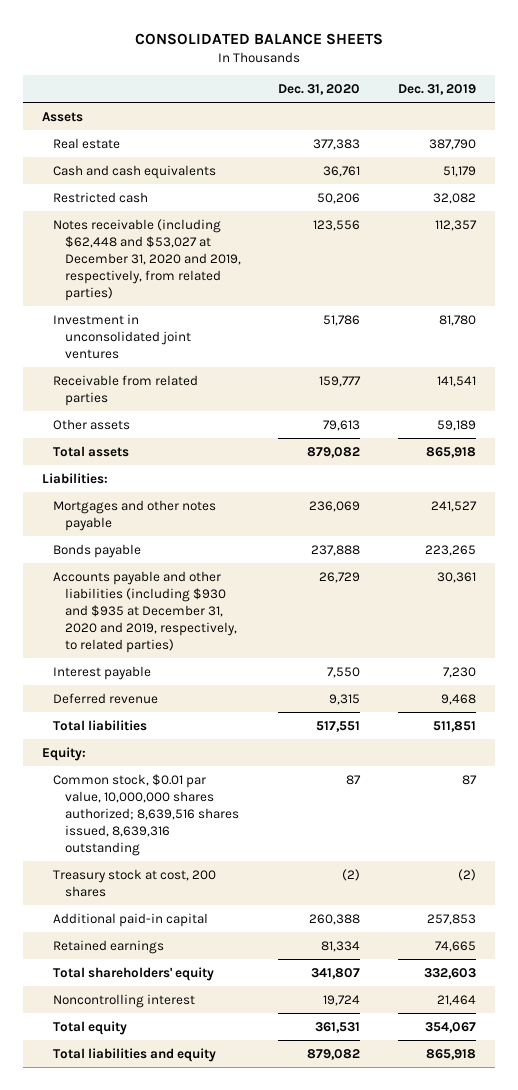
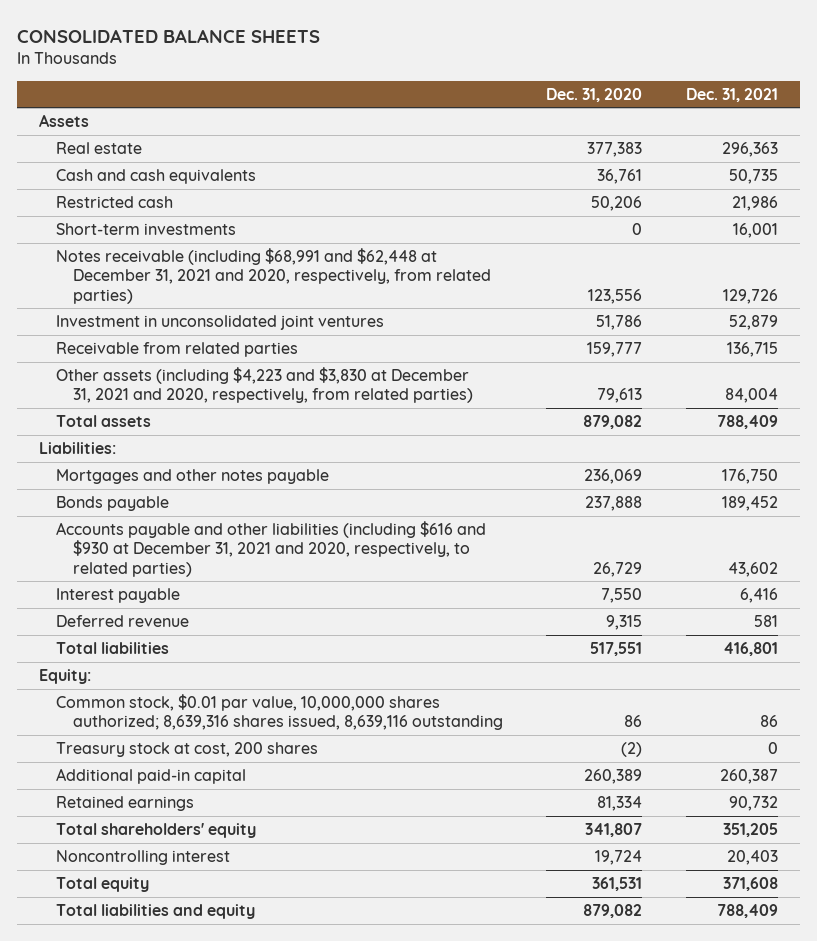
- | Dec. 31, 2020 | Dec. 31, 2019
+ | Dec. 31, 2020 | Dec. 31, 2021
- Notes receivable (including $62,448 and $53,027 at December 31, 2020 and 2019, respectively, from related parties) | 123,556 | 112,357
+ Short-term investments | 0 | 16,001
+ Notes receivable (including $68,991 and $62,448 at December 31, 2021 and 2020, respectively, from related parties) | 123,556 | 129,726
- Other assets | 79,613 | 59,189
+ Other assets (including $4,223 and $3,830 at December 31, 2021 and 2020, respectively, from related parties) | 79,613 | 84,004
- Accounts payable and other liabilities (including $930 and $935 at December 31, 2020 and 2019, respectively, to related parties) | 26,729 | 30,361
+ Accounts payable and other liabilities (including $616 and $930 at December 31, 2021 and 2020, respectively, to related parties) | 26,729 | 43,602
- Common stock, $0.01 par value, 10,000,000 shares authorized; 8,639,516 shares issued, 8,639,316 outstanding | 87 | 87
+ Common stock, $0.01 par value, 10,000,000 shares authorized; 8,639,316 shares issued, 8,639,116 outstanding | 86 | 86
- Additional paid-in capital | 260,388 | 257,853
+ Additional paid-in capital | 260,389 | 260,387

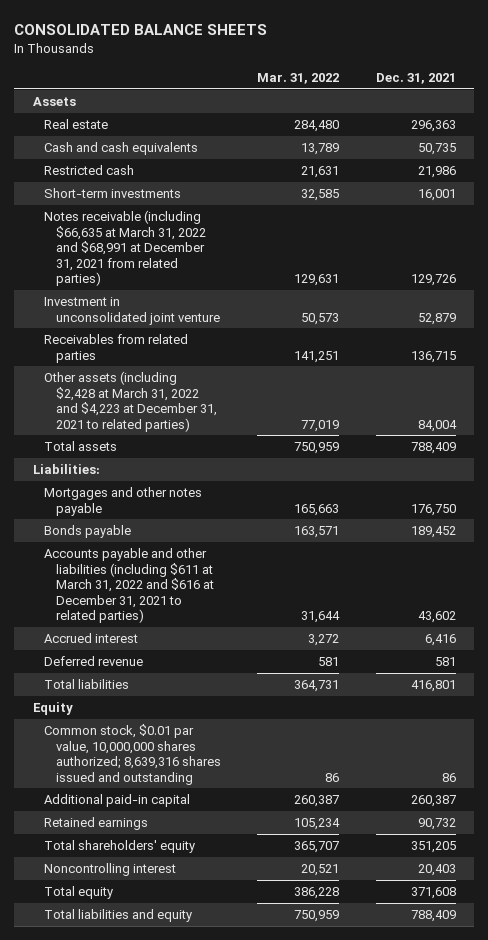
- | Dec. 31, 2020 | Dec. 31, 2021
+ | Mar. 31, 2022 | Dec. 31, 2021
- Notes receivable (including $68,991 and $62,448 at December 31, 2021 and 2020, respectively, from related parties) | 123,556 | 129,726
- Investment in unconsolidated joint ventures | 51,786 | 52,879
- Receivable from related parties | 159,777 | 136,715
- Other assets (including $4,223 and $3,830 at December 31, 2021 and 2020, respectively, from related parties) | 79,613 | 84,004
+ Notes receivable (including $66,635 at March 31, 2022 and $68,991 at December 31, 2021 from related parties) | 129,631 | 129,726
+ Investment in unconsolidated joint venture | 50,573 | 52,879
+ Receivables from related parties | 141,251 | 136,715
+ Other assets (including $2,428 at March 31, 2022 and $4,223 at December 31, 2021 to related parties) | 77,019 | 84,004
- Accounts payable and other liabilities (including $616 and $930 at December 31, 2021 and 2020, respectively, to related parties) | 26,729 | 43,602
- Interest payable | 7,550 | 6,416
+ Accounts payable and other liabilities (including $611 at March 31, 2022 and $616 at December 31, 2021 to related parties) | 31,644 | 43,602
+ Accrued interest | 3,272 | 6,416
- Equity:
- Common stock, $0.01 par value, 10,000,000 shares authorized; 8,639,316 shares issued, 8,639,116 outstanding | 86 | 86
- Treasury stock at cost, 200 shares | (2) | 0
+ Equity
+ Common stock, $0.01 par value, 10,000,000 shares authorized; 8,639,316 shares issued and outstanding | 86 | 86

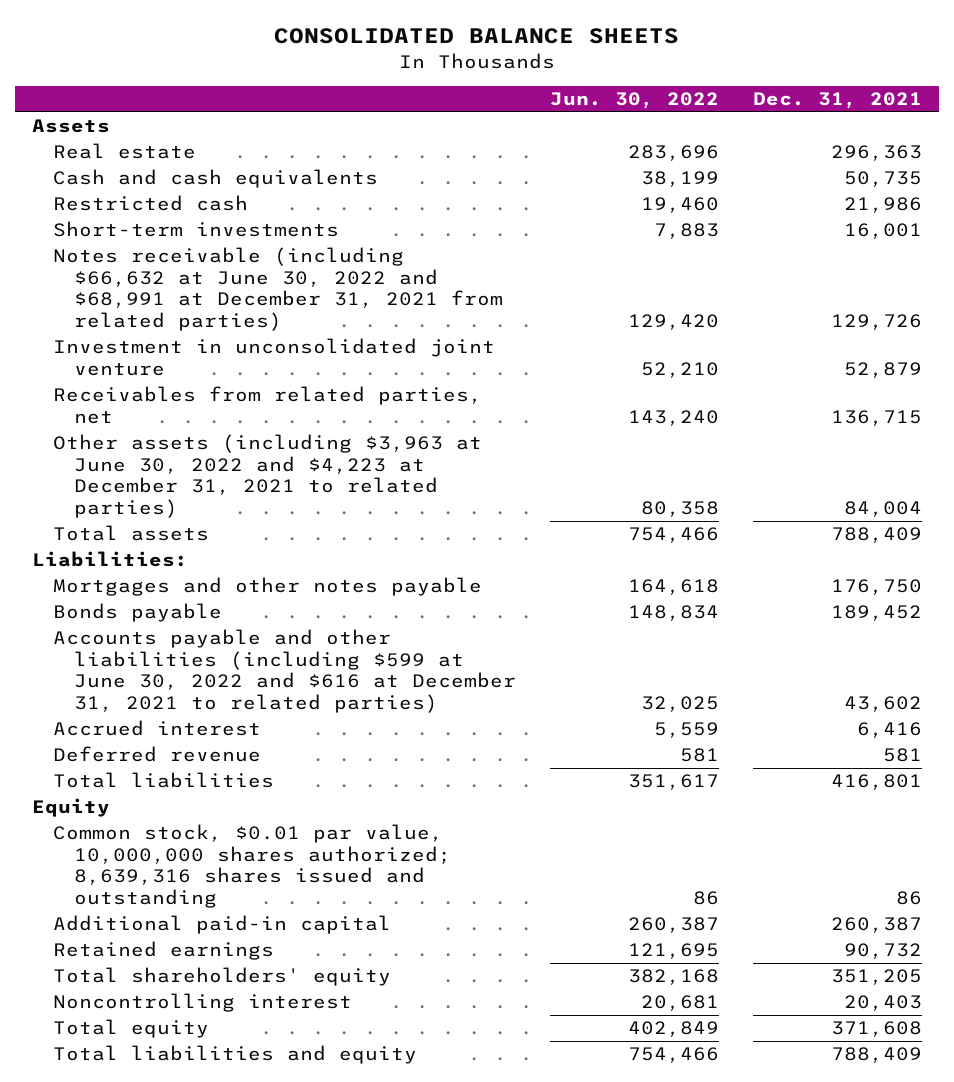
- | Mar. 31, 2022 | Dec. 31, 2021
+ | Jun. 30, 2022 | Dec. 31, 2021
- Notes receivable (including $66,635 at March 31, 2022 and $68,991 at December 31, 2021 from related parties) | 129,631 | 129,726
+ Notes receivable (including $66,632 at June 30, 2022 and $68,991 at December 31, 2021 from related parties) | 129,420 | 129,726
- Receivables from related parties | 141,251 | 136,715
- Other assets (including $2,428 at March 31, 2022 and $4,223 at December 31, 2021 to related parties) | 77,019 | 84,004
+ Receivables from related parties, net | 143,240 | 136,715
+ Other assets (including $3,963 at June 30, 2022 and $4,223 at December 31, 2021 to related parties) | 80,358 | 84,004
- Accounts payable and other liabilities (including $611 at March 31, 2022 and $616 at December 31, 2021 to related parties) | 31,644 | 43,602
+ Accounts payable and other liabilities (including $599 at June 30, 2022 and $616 at December 31, 2021 to related parties) | 32,025 | 43,602

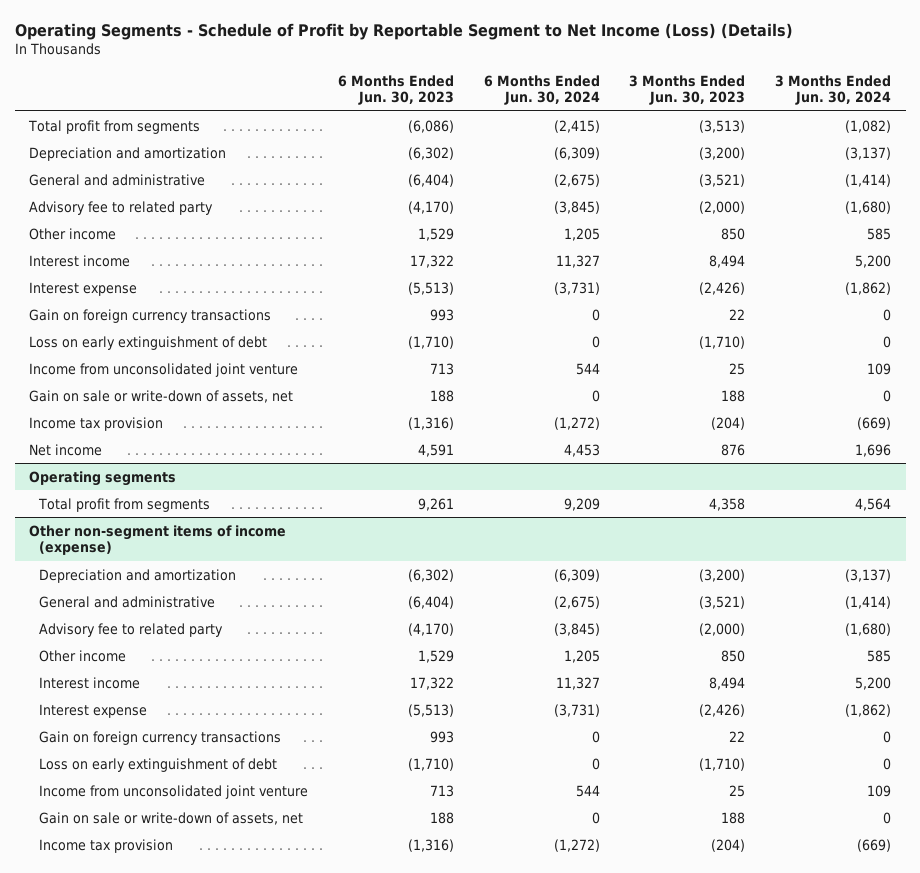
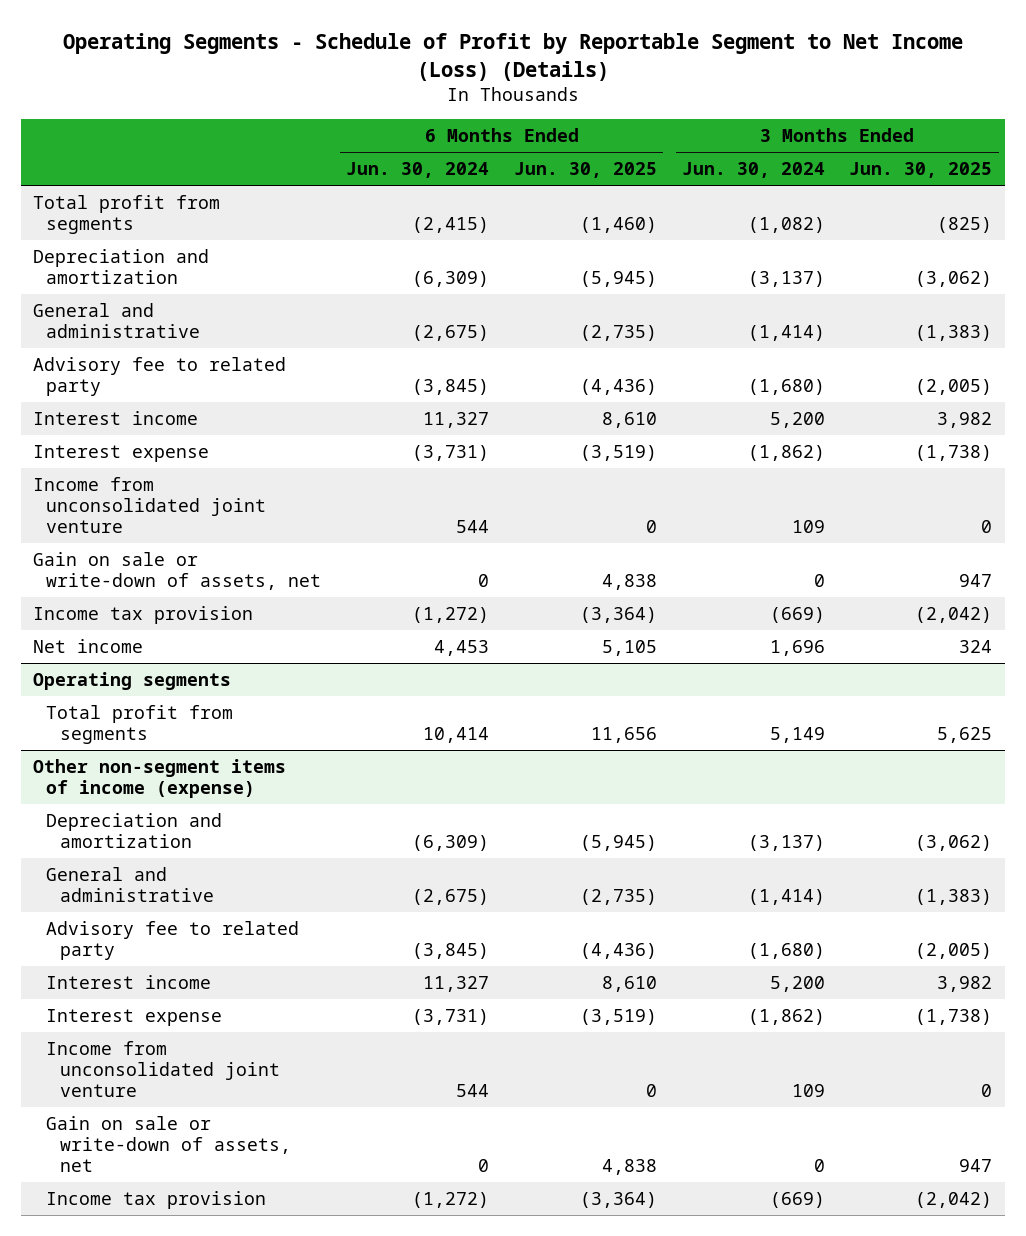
- | 6 Months Ended Jun. 30, 2023 | 6 Months Ended Jun. 30, 2024 | 3 Months Ended Jun. 30, 2023 | 3 Months Ended Jun. 30, 2024
+ | 6 Months Ended Jun. 30, 2024 | 6 Months Ended Jun. 30, 2025 | 3 Months Ended Jun. 30, 2024 | 3 Months Ended Jun. 30, 2025
- Other income | 1,529 | 1,205 | 850 | 585
- Gain on foreign currency transactions | 993 | 0 | 22 | 0
- Loss on early extinguishment of debt | (1,710) | 0 | (1,710) | 0
@ Operating segments
- Total profit from segments | 9,261 | 9,209 | 4,358 | 4,564
+ Total profit from segments | 10,414 | 11,656 | 5,149 | 5,625
@ Other non-segment items of income (expense)
- Other income | 1,529 | 1,205 | 850 | 585
- Gain on foreign currency transactions | 993 | 0 | 22 | 0
- Loss on early extinguishment of debt | (1,710) | 0 | (1,710) | 0

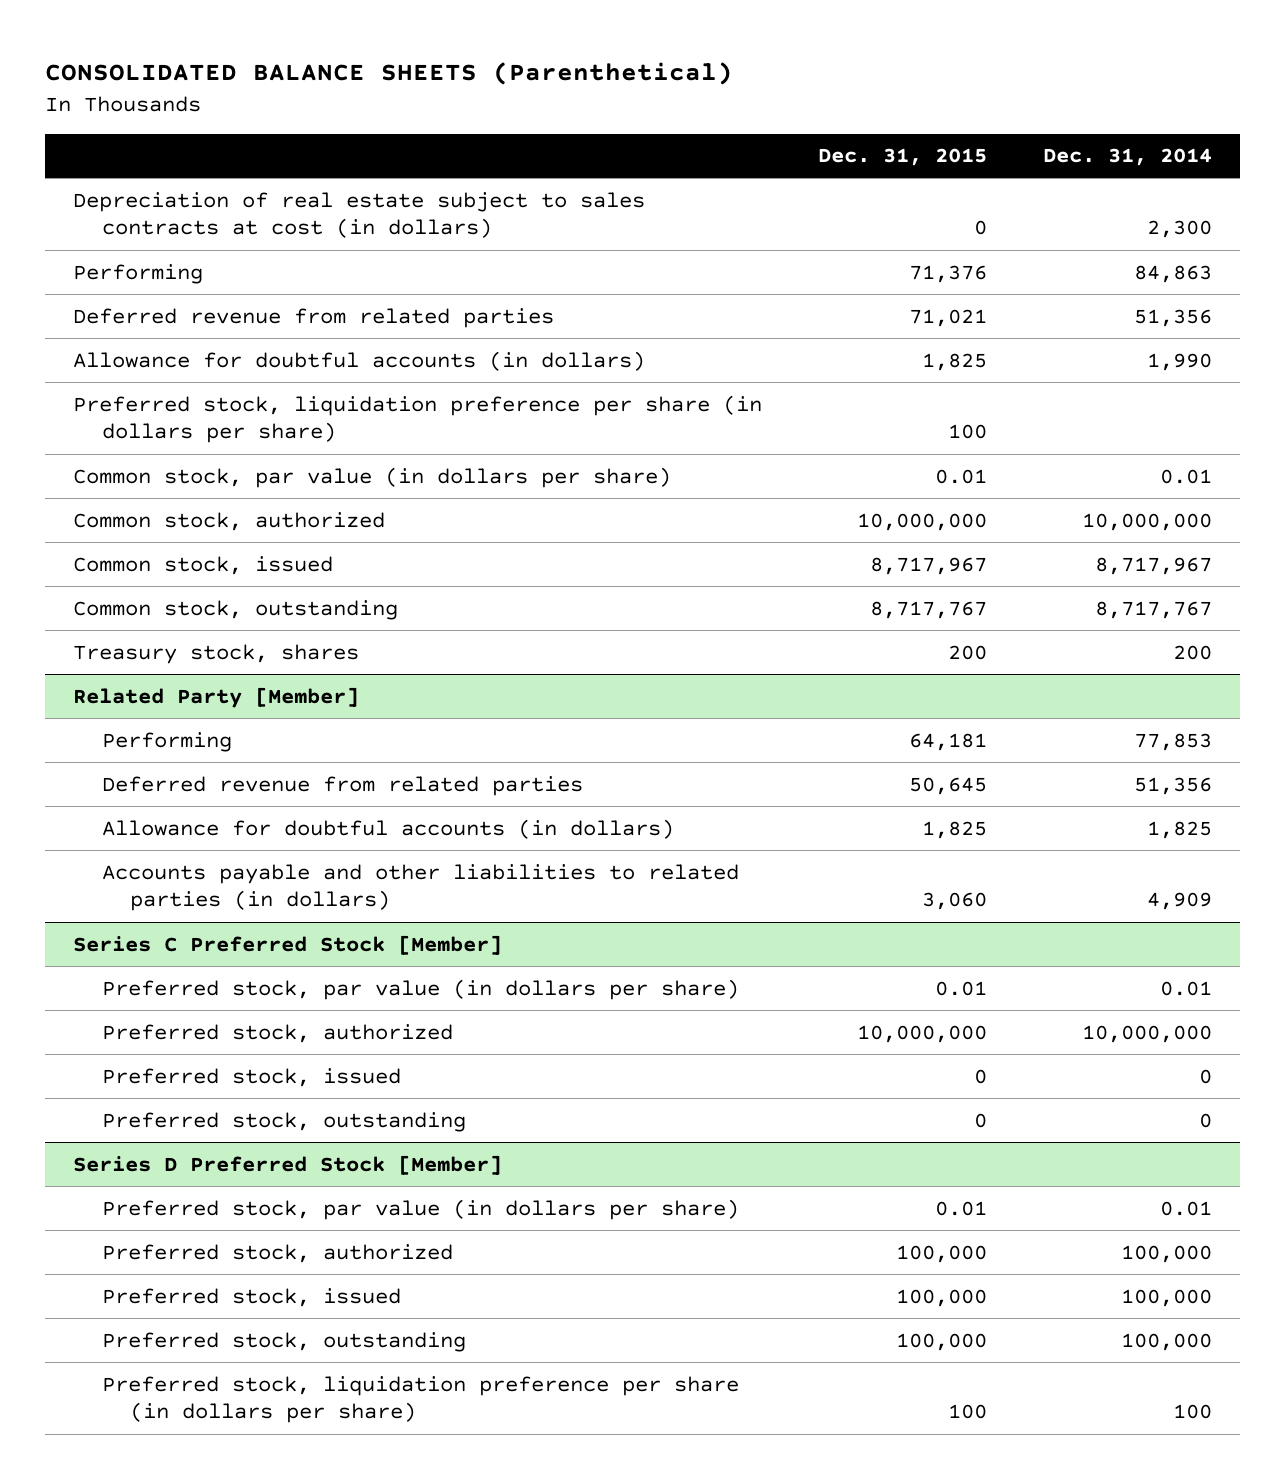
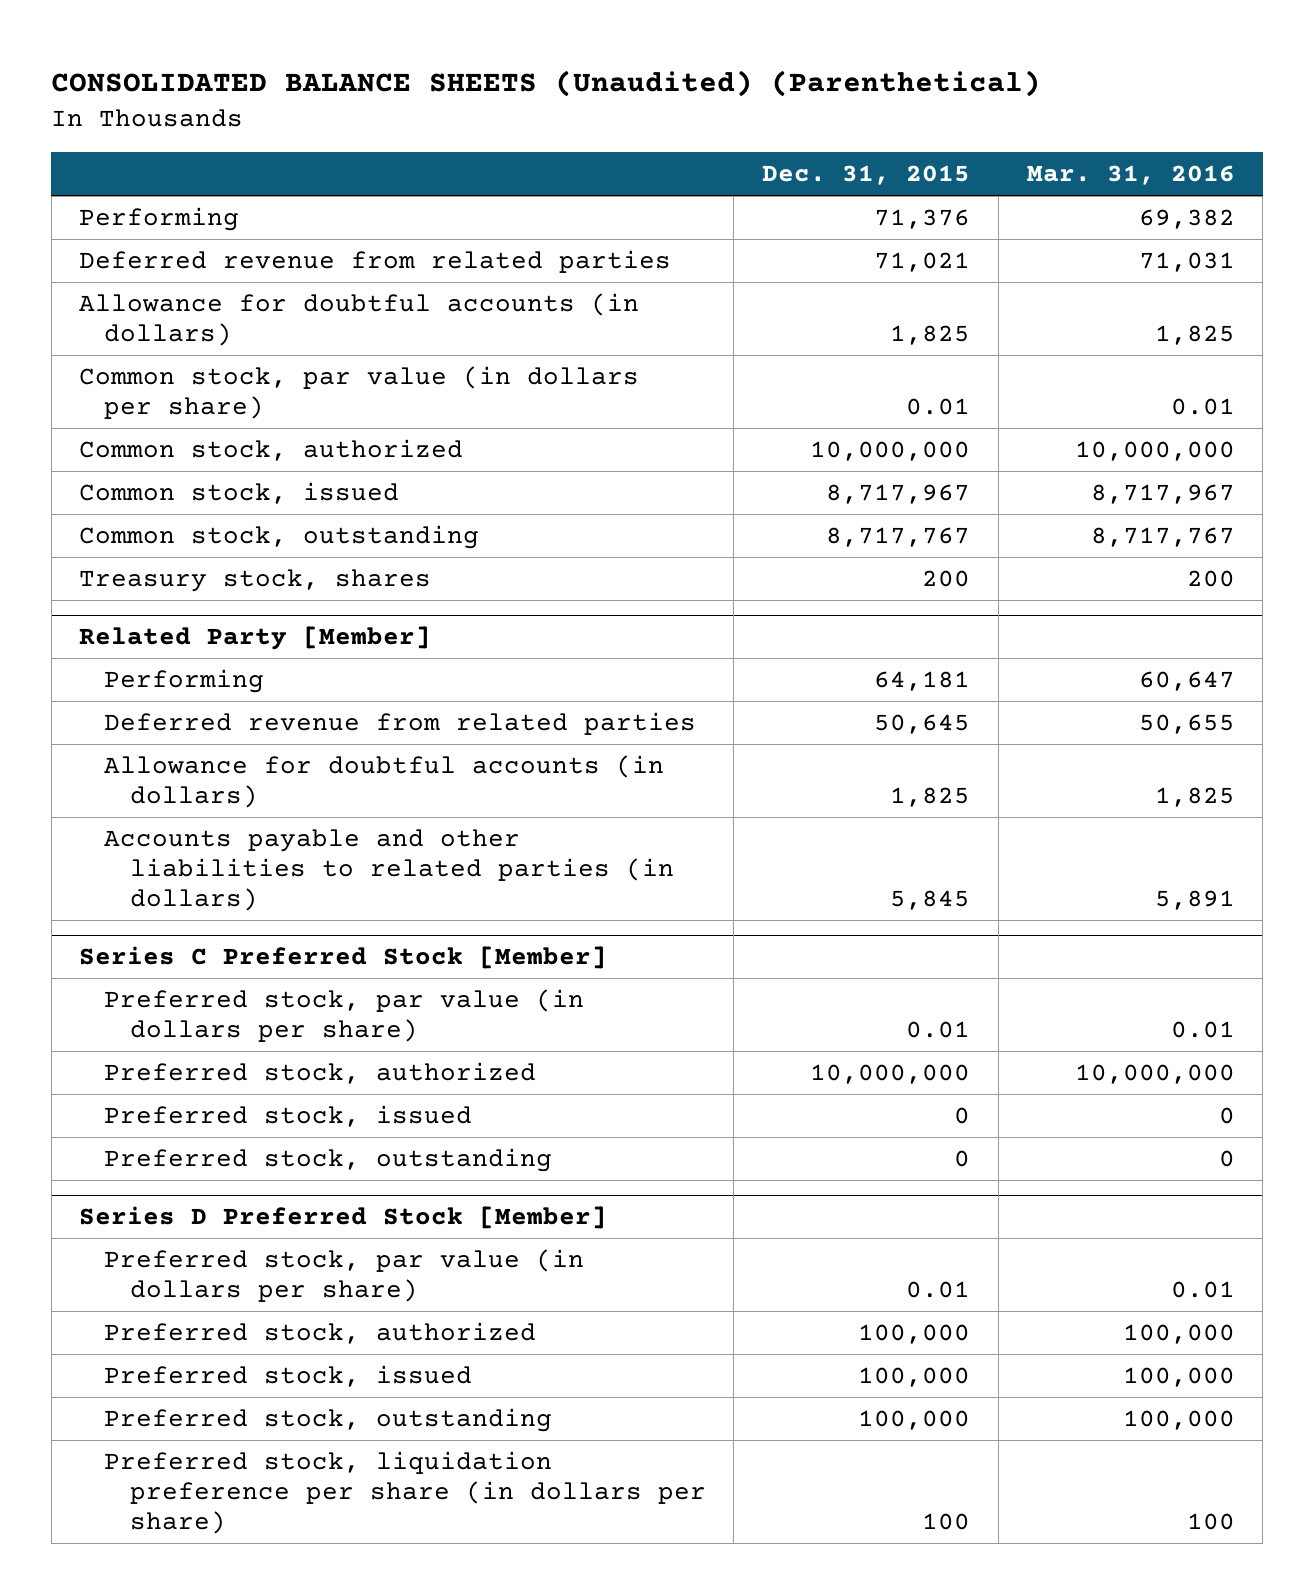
- CONSOLIDATED BALANCE SHEETS (Parenthetical)
+ CONSOLIDATED BALANCE SHEETS (Unaudited) (Parenthetical)
- | Dec. 31, 2015 | Dec. 31, 2014
+ | Dec. 31, 2015 | Mar. 31, 2016
- Depreciation of real estate subject to sales contracts at cost (in dollars) | 0 | 2,300
- Preferred stock, liquidation preference per share (in dollars per share) | 100 |
@ Related Party [Member]
- Accounts payable and other liabilities to related parties (in dollars) | 3,060 | 4,909
+ Accounts payable and other liabilities to related parties (in dollars) | 5,845 | 5,891

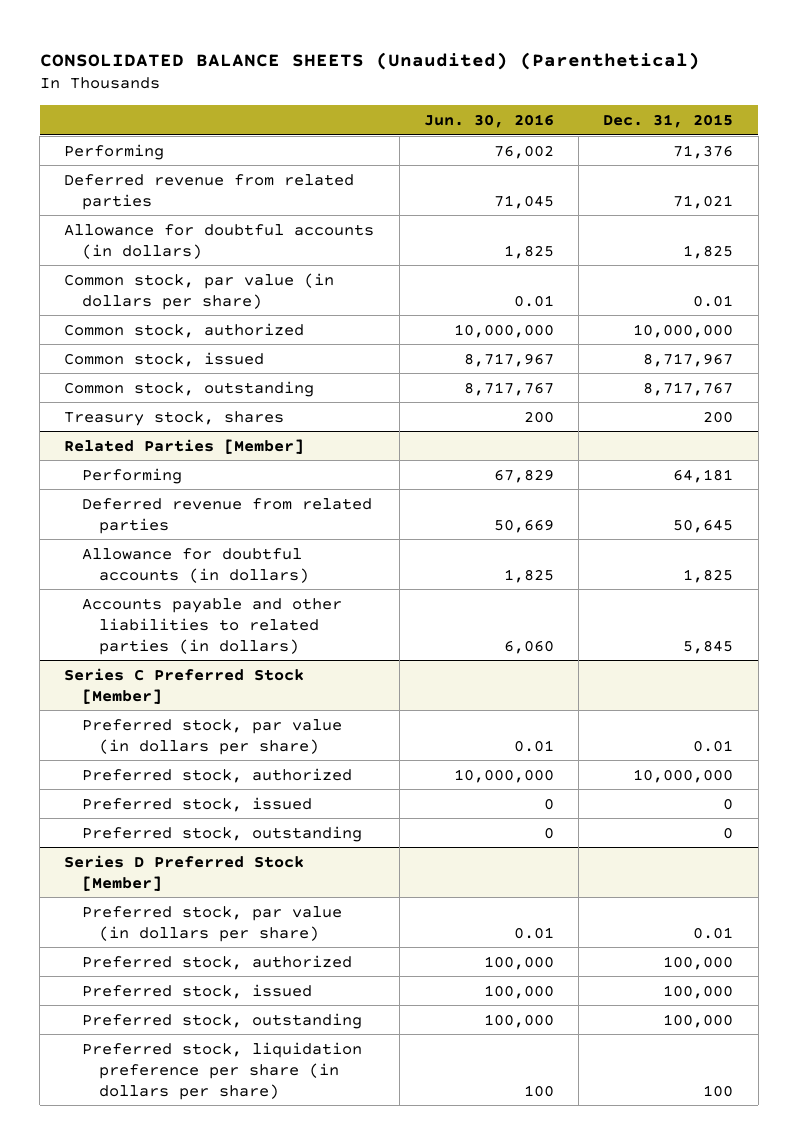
- | Dec. 31, 2015 | Mar. 31, 2016
+ | Jun. 30, 2016 | Dec. 31, 2015
- Related Party [Member]
+ Related Parties [Member]

